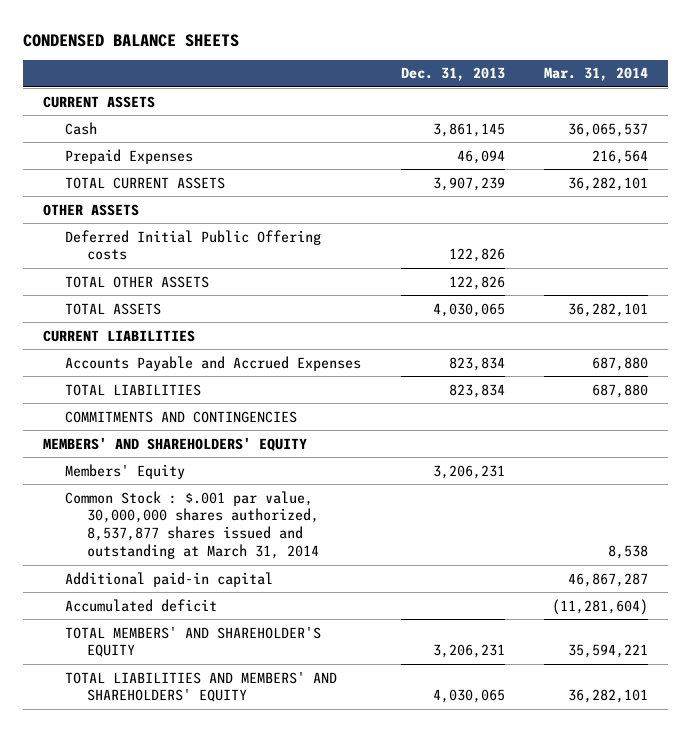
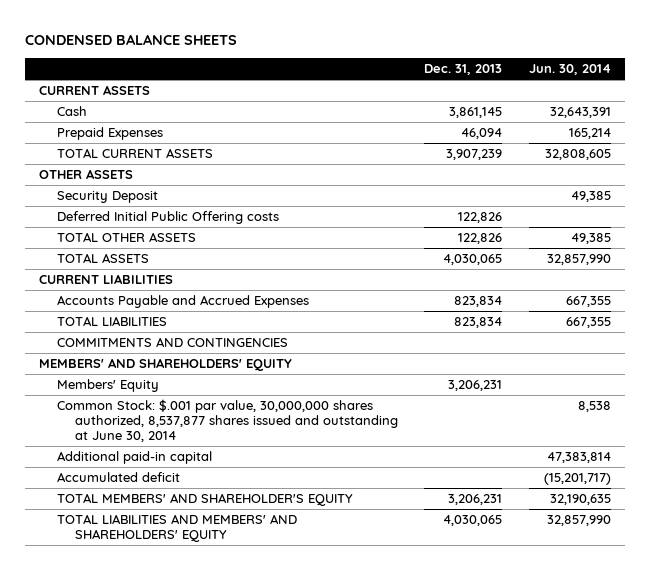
- | Dec. 31, 2013 | Mar. 31, 2014
+ | Dec. 31, 2013 | Jun. 30, 2014
+ Security Deposit | | 49,385
- Common Stock : $.001 par value, 30,000,000 shares authorized, 8,537,877 shares issued and outstanding at March 31, 2014 | | 8,538
+ Common Stock: $.001 par value, 30,000,000 shares authorized, 8,537,877 shares issued and outstanding at June 30, 2014 | | 8,538

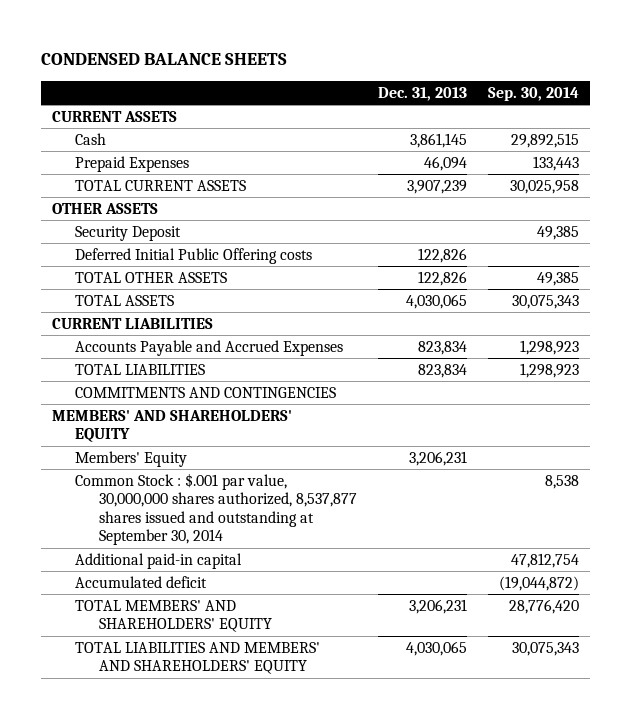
- | Dec. 31, 2013 | Jun. 30, 2014
+ | Dec. 31, 2013 | Sep. 30, 2014
- Common Stock: $.001 par value, 30,000,000 shares authorized, 8,537,877 shares issued and outstanding at June 30, 2014 | | 8,538
+ Common Stock : $.001 par value, 30,000,000 shares authorized, 8,537,877 shares issued and outstanding at September 30, 2014 | | 8,538
- TOTAL MEMBERS' AND SHAREHOLDER'S EQUITY | 3,206,231 | 32,190,635
+ TOTAL MEMBERS' AND SHAREHOLDERS' EQUITY | 3,206,231 | 28,776,420

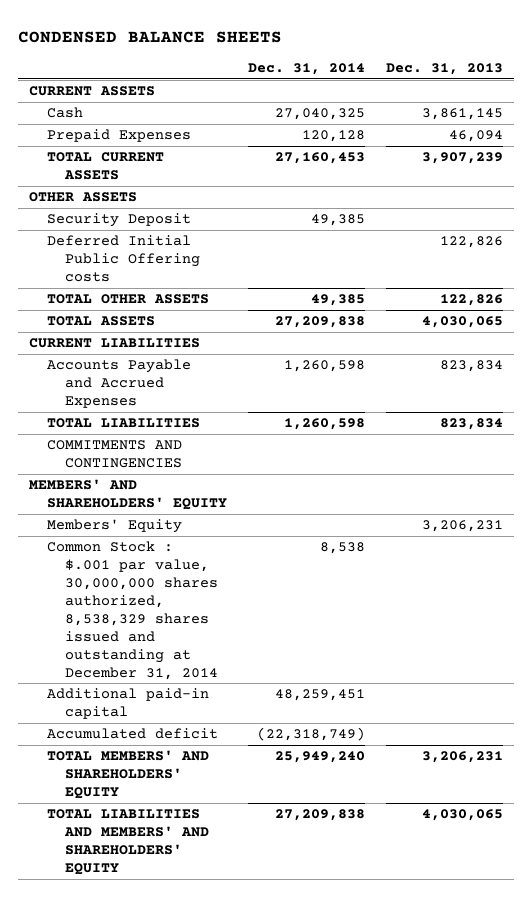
- | Dec. 31, 2013 | Sep. 30, 2014
+ | Dec. 31, 2014 | Dec. 31, 2013
- Common Stock : $.001 par value, 30,000,000 shares authorized, 8,537,877 shares issued and outstanding at September 30, 2014 | | 8,538
+ Common Stock : $.001 par value, 30,000,000 shares authorized, 8,538,329 shares issued and outstanding at December 31, 2014 | 8,538 |

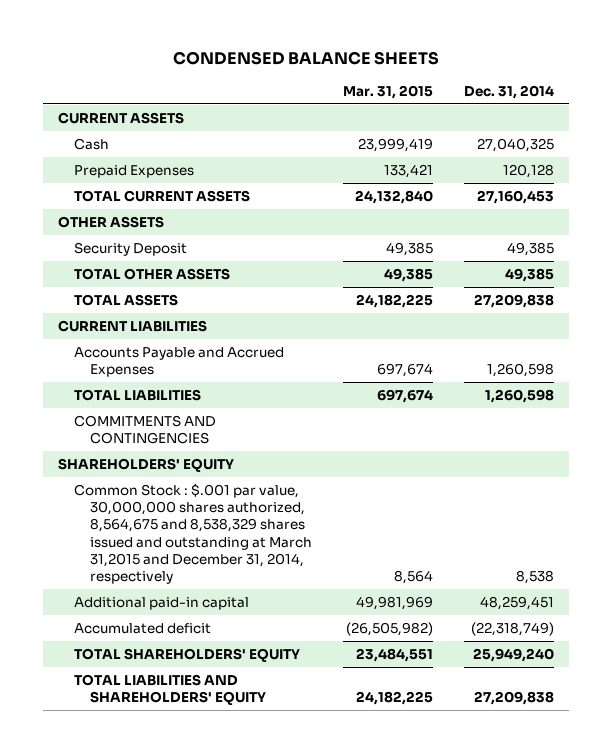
- | Dec. 31, 2014 | Dec. 31, 2013
+ | Mar. 31, 2015 | Dec. 31, 2014
- Deferred Initial Public Offering costs | | 122,826
- MEMBERS' AND SHAREHOLDERS' EQUITY
- Members' Equity | | 3,206,231
- Common Stock : $.001 par value, 30,000,000 shares authorized, 8,538,329 shares issued and outstanding at December 31, 2014 | 8,538 |
+ SHAREHOLDERS' EQUITY
+ Common Stock : $.001 par value, 30,000,000 shares authorized, 8,564,675 and 8,538,329 shares issued and outstanding at March 31,2015 and December 31, 2014, respectively | 8,564 | 8,538
- TOTAL MEMBERS' AND SHAREHOLDERS' EQUITY | 25,949,240 | 3,206,231
- TOTAL LIABILITIES AND MEMBERS' AND SHAREHOLDERS' EQUITY | 27,209,838 | 4,030,065
+ TOTAL SHAREHOLDERS' EQUITY | 23,484,551 | 25,949,240
+ TOTAL LIABILITIES AND SHAREHOLDERS' EQUITY | 24,182,225 | 27,209,838

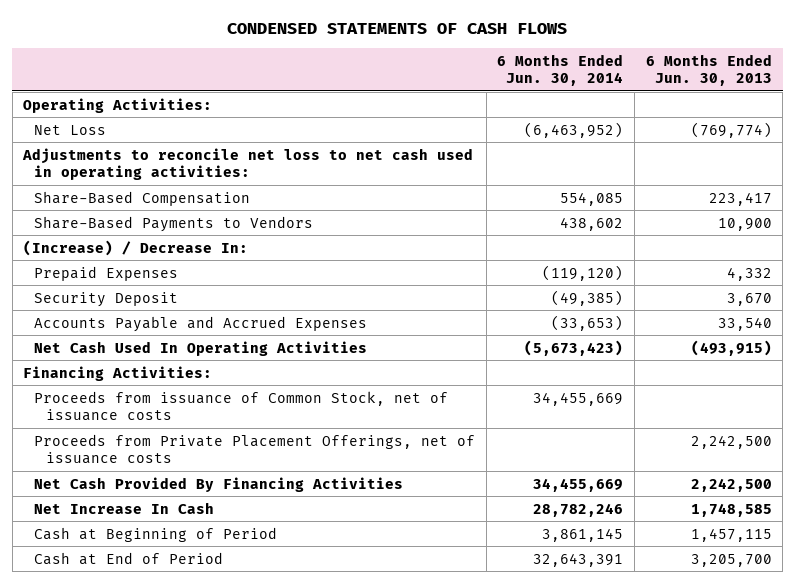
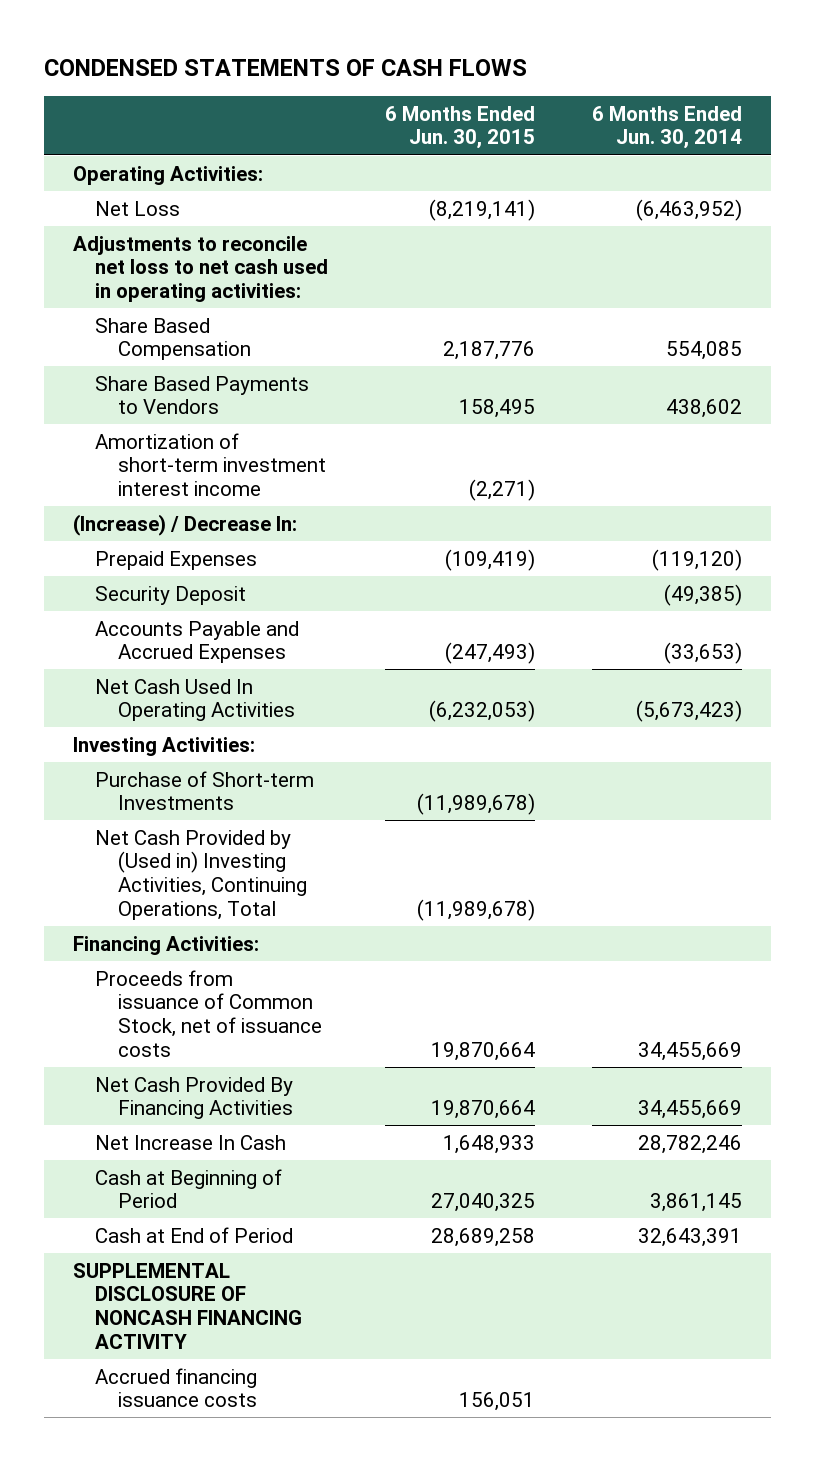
- | 6 Months Ended Jun. 30, 2014 | 6 Months Ended Jun. 30, 2013
+ | 6 Months Ended Jun. 30, 2015 | 6 Months Ended Jun. 30, 2014
- Share-Based Compensation | 554,085 | 223,417
- Share-Based Payments to Vendors | 438,602 | 10,900
+ Share Based Compensation | 2,187,776 | 554,085
+ Share Based Payments to Vendors | 158,495 | 438,602
+ Amortization of short-term investment interest income | (2,271) |
+ Investing Activities:
+ Purchase of Short-term Investments | (11,989,678) |
+ Net Cash Provided by (Used in) Investing Activities, Continuing Operations, Total | (11,989,678) |
- Proceeds from Private Placement Offerings, net of issuance costs | | 2,242,500
+ SUPPLEMENTAL DISCLOSURE OF NONCASH FINANCING ACTIVITY
+ Accrued financing issuance costs | 156,051 |

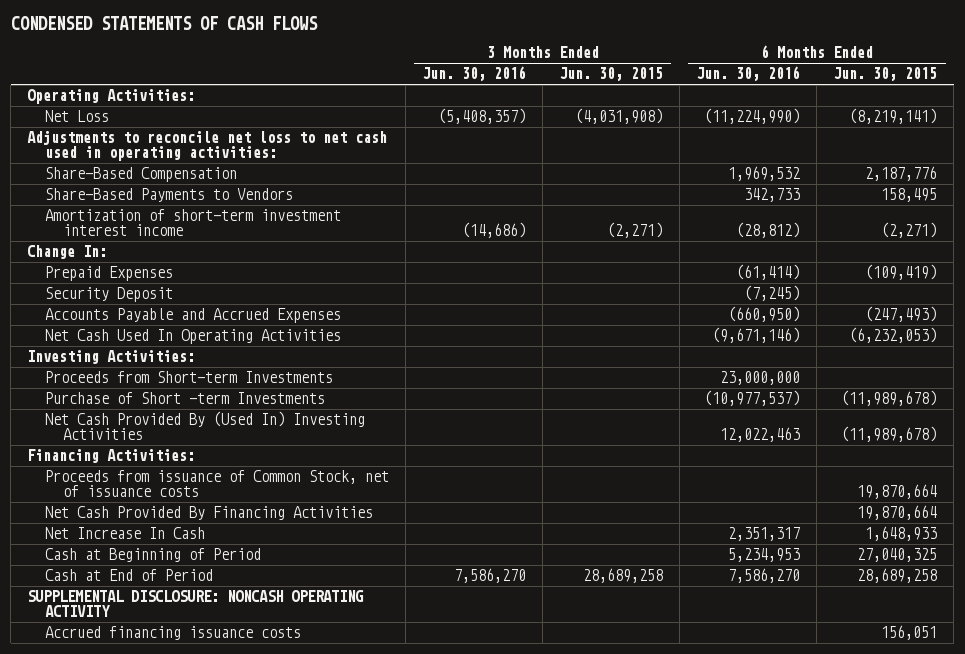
- | 6 Months Ended Jun. 30, 2015 | 6 Months Ended Jun. 30, 2014
+ | 3 Months Ended Jun. 30, 2016 | 3 Months Ended Jun. 30, 2015 | 6 Months Ended Jun. 30, 2016 | 6 Months Ended Jun. 30, 2015
- Share Based Compensation | 2,187,776 | 554,085
- Share Based Payments to Vendors | 158,495 | 438,602
+ Share-Based Compensation | | | 1,969,532 | 2,187,776
+ Share-Based Payments to Vendors | | | 342,733 | 158,495
- (Increase) / Decrease In:
+ Change In:
- Purchase of Short-term Investments | (11,989,678) |
- Net Cash Provided by (Used in) Investing Activities, Continuing Operations, Total | (11,989,678) |
+ Proceeds from Short-term Investments | | | 23,000,000 |
+ Purchase of Short -term Investments | | | (10,977,537) | (11,989,678)
+ Net Cash Provided By (Used In) Investing Activities | | | 12,022,463 | (11,989,678)
- SUPPLEMENTAL DISCLOSURE OF NONCASH FINANCING ACTIVITY
+ SUPPLEMENTAL DISCLOSURE: NONCASH OPERATING ACTIVITY

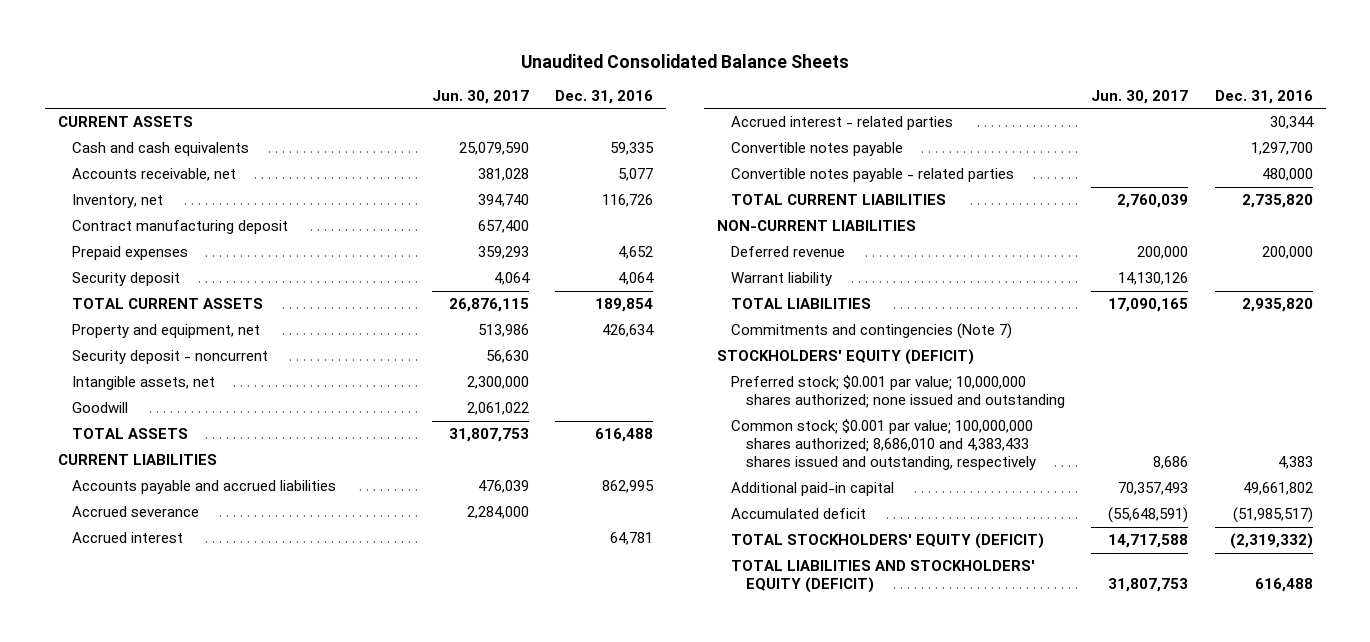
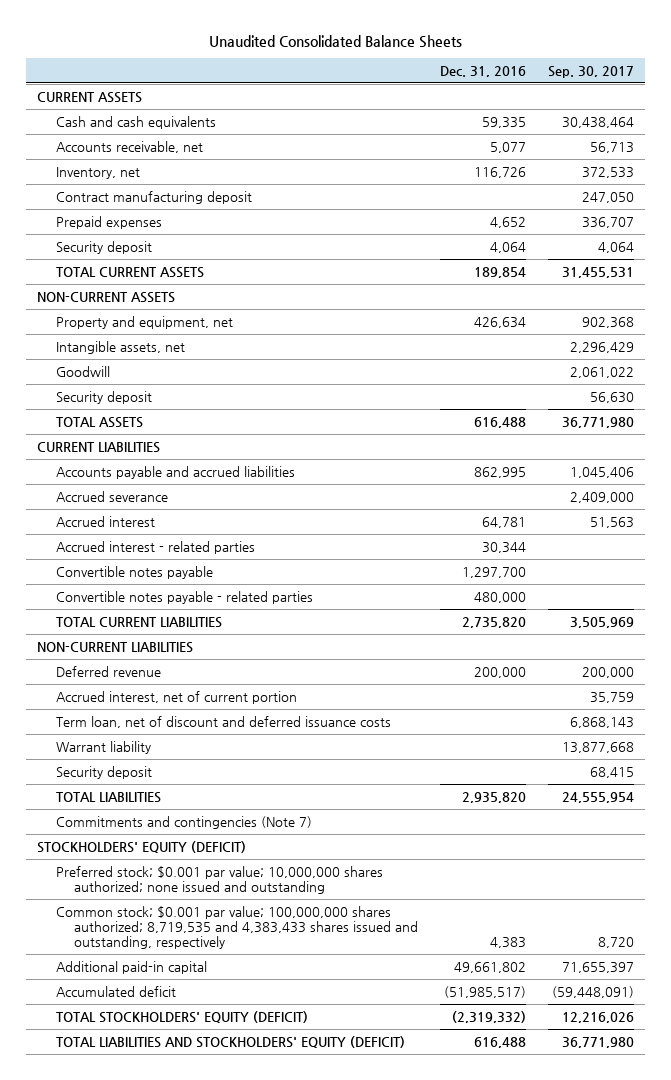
- | Jun. 30, 2017 | Dec. 31, 2016
+ | Dec. 31, 2016 | Sep. 30, 2017
+ NON-CURRENT ASSETS
- Security deposit - noncurrent | 56,630 |
+ Security deposit | | 56,630
+ Accrued interest, net of current portion | | 35,759
+ Term loan, net of discount and deferred issuance costs | | 6,868,143
+ Security deposit | | 68,415
- Common stock; $0.001 par value; 100,000,000 shares authorized; 8,686,010 and 4,383,433 shares issued and outstanding, respectively | 8,686 | 4,383
+ Common stock; $0.001 par value; 100,000,000 shares authorized; 8,719,535 and 4,383,433 shares issued and outstanding, respectively | 4,383 | 8,720

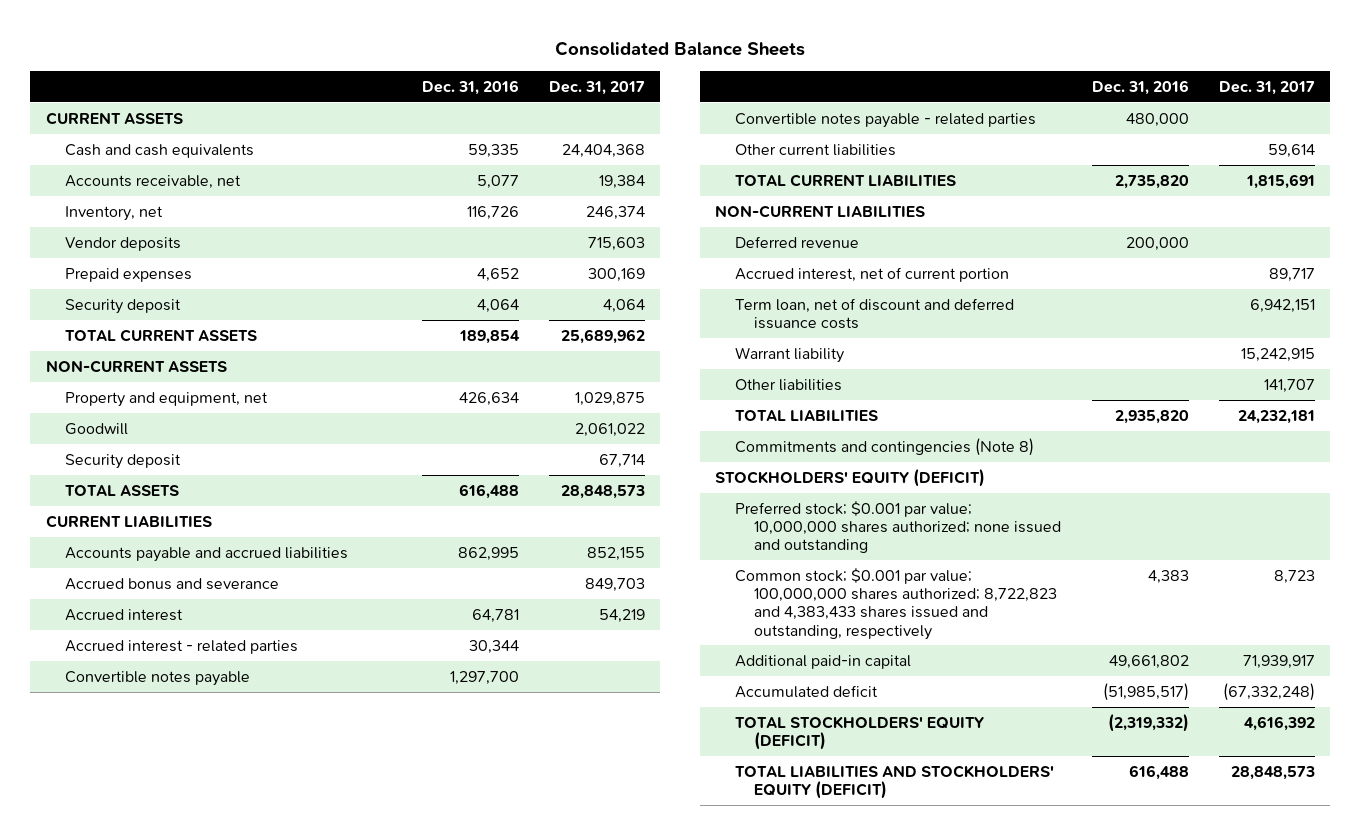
- Unaudited Consolidated Balance Sheets
+ Consolidated Balance Sheets
- | Dec. 31, 2016 | Sep. 30, 2017
+ | Dec. 31, 2016 | Dec. 31, 2017
- Contract manufacturing deposit | | 247,050
+ Vendor deposits | | 715,603
- Intangible assets, net | | 2,296,429
- Accrued severance | | 2,409,000
+ Accrued bonus and severance | | 849,703
+ Other current liabilities | | 59,614
- Security deposit | | 68,415
+ Other liabilities | | 141,707
- Commitments and contingencies (Note 7)
+ Commitments and contingencies (Note 8)
- Common stock; $0.001 par value; 100,000,000 shares authorized; 8,719,535 and 4,383,433 shares issued and outstanding, respectively | 4,383 | 8,720
+ Common stock; $0.001 par value; 100,000,000 shares authorized; 8,722,823 and 4,383,433 shares issued and outstanding, respectively | 4,383 | 8,723

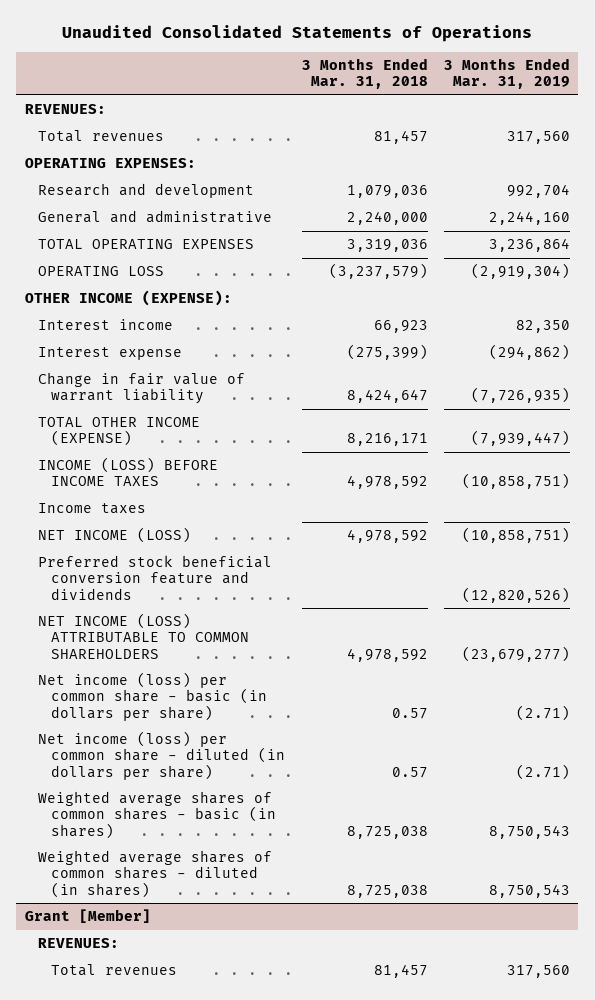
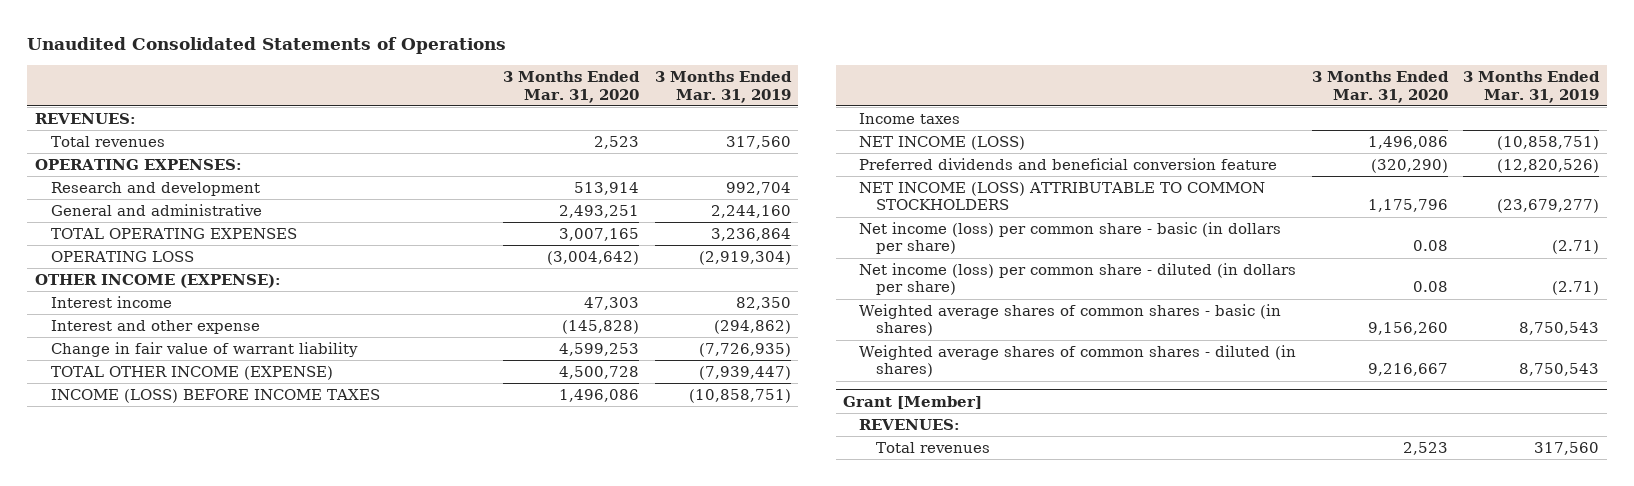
- | 3 Months Ended Mar. 31, 2018 | 3 Months Ended Mar. 31, 2019
+ | 3 Months Ended Mar. 31, 2020 | 3 Months Ended Mar. 31, 2019
- Interest expense | (275,399) | (294,862)
+ Interest and other expense | (145,828) | (294,862)
- Preferred stock beneficial conversion feature and dividends | | (12,820,526)
- NET INCOME (LOSS) ATTRIBUTABLE TO COMMON SHAREHOLDERS | 4,978,592 | (23,679,277)
+ Preferred dividends and beneficial conversion feature | (320,290) | (12,820,526)
+ NET INCOME (LOSS) ATTRIBUTABLE TO COMMON STOCKHOLDERS | 1,175,796 | (23,679,277)

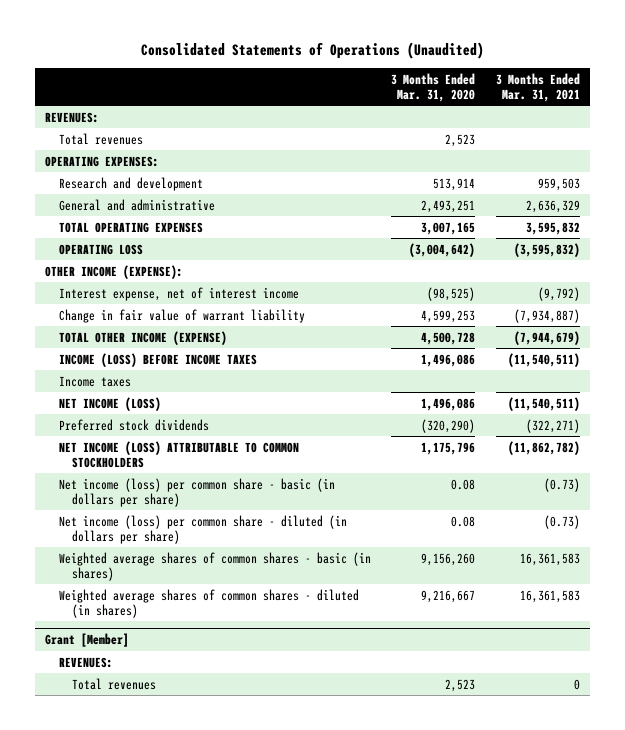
- Unaudited Consolidated Statements of Operations
+ Consolidated Statements of Operations (Unaudited)
- | 3 Months Ended Mar. 31, 2020 | 3 Months Ended Mar. 31, 2019
+ | 3 Months Ended Mar. 31, 2020 | 3 Months Ended Mar. 31, 2021
- Interest income | 47,303 | 82,350
- Interest and other expense | (145,828) | (294,862)
+ Interest expense, net of interest income | (98,525) | (9,792)
- Preferred dividends and beneficial conversion feature | (320,290) | (12,820,526)
+ Preferred stock dividends | (320,290) | (322,271)

